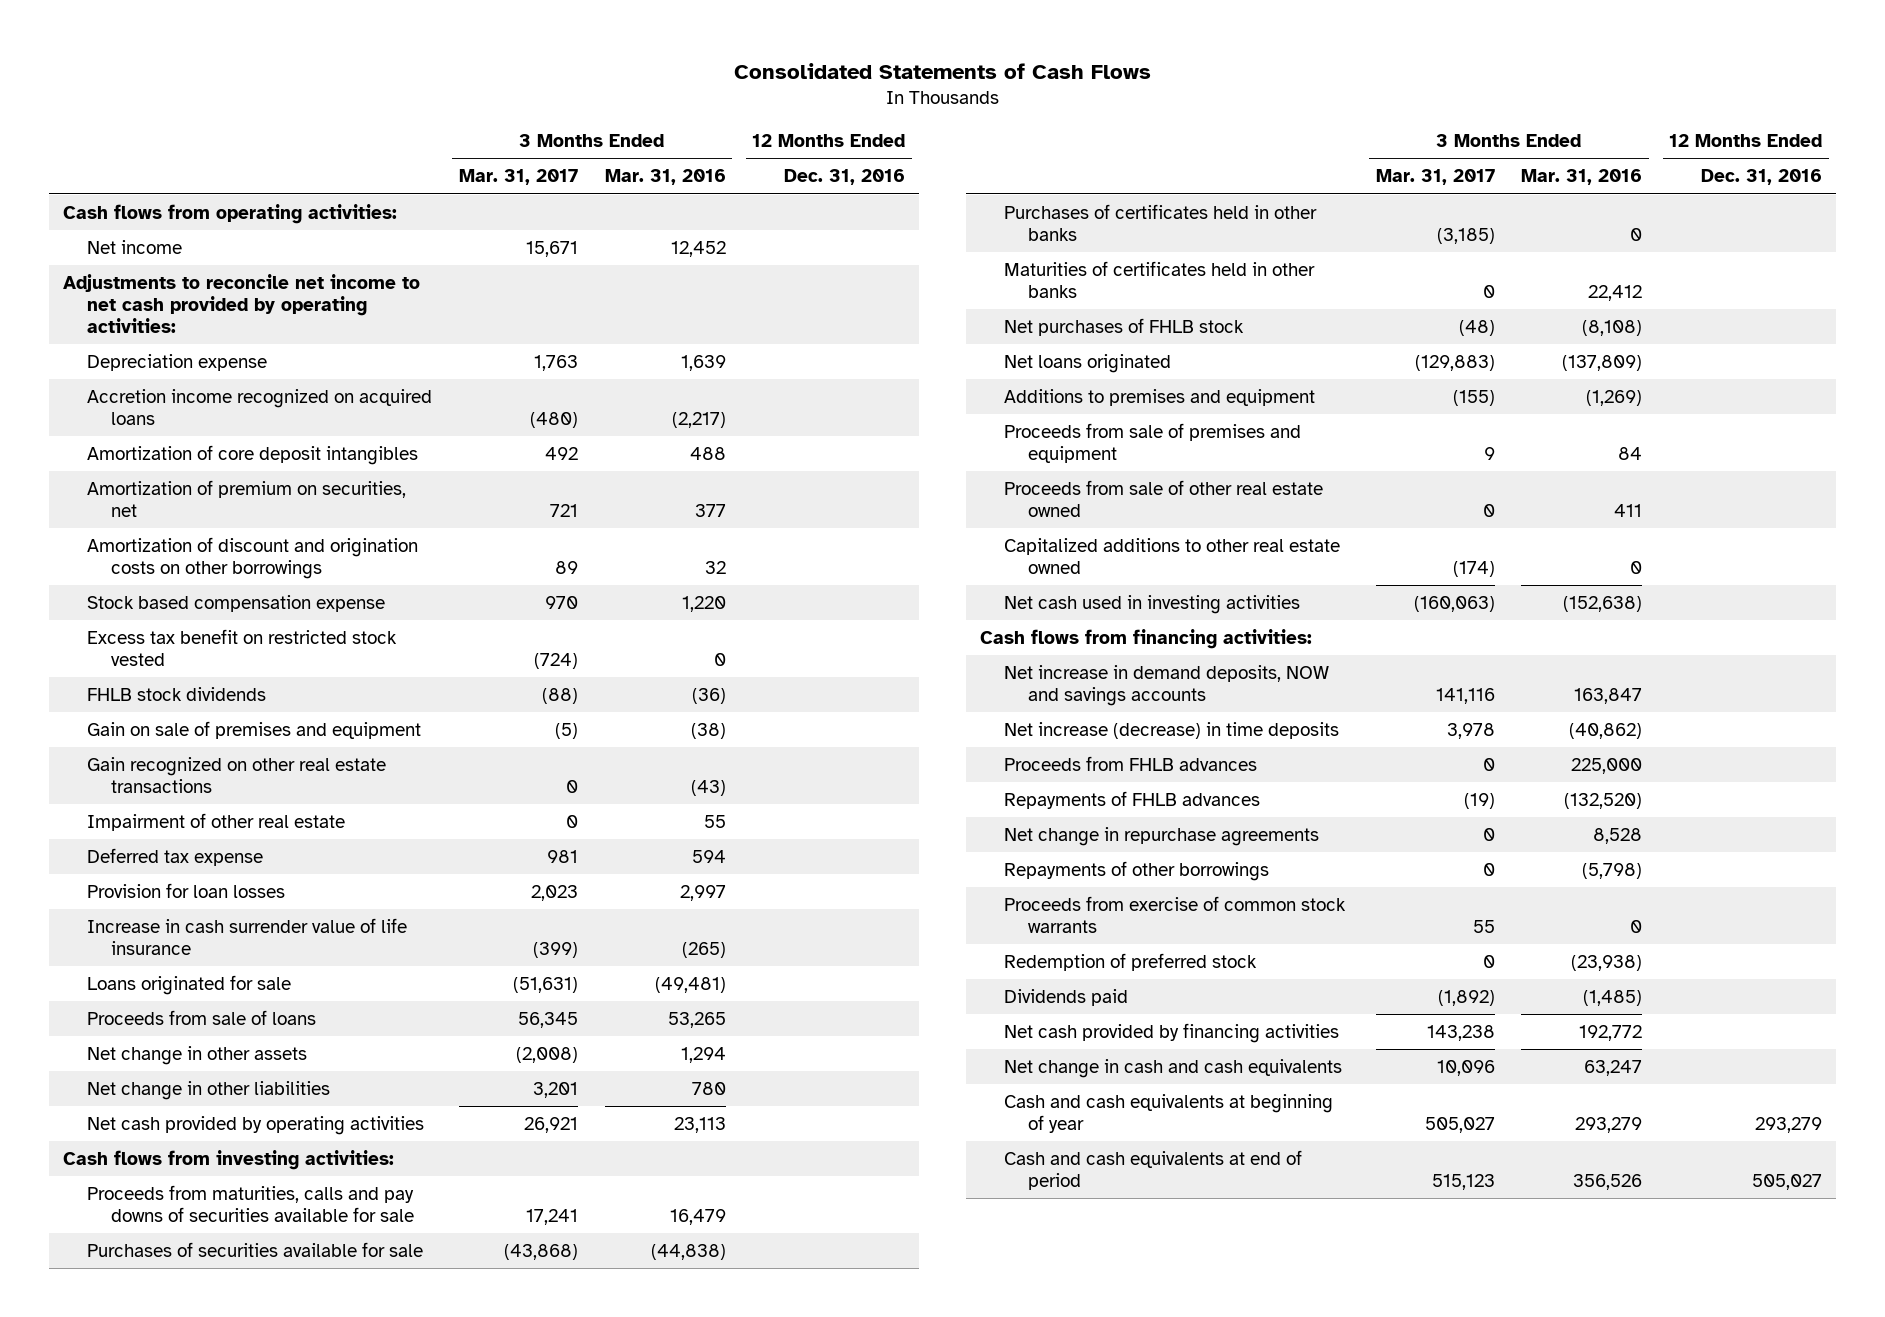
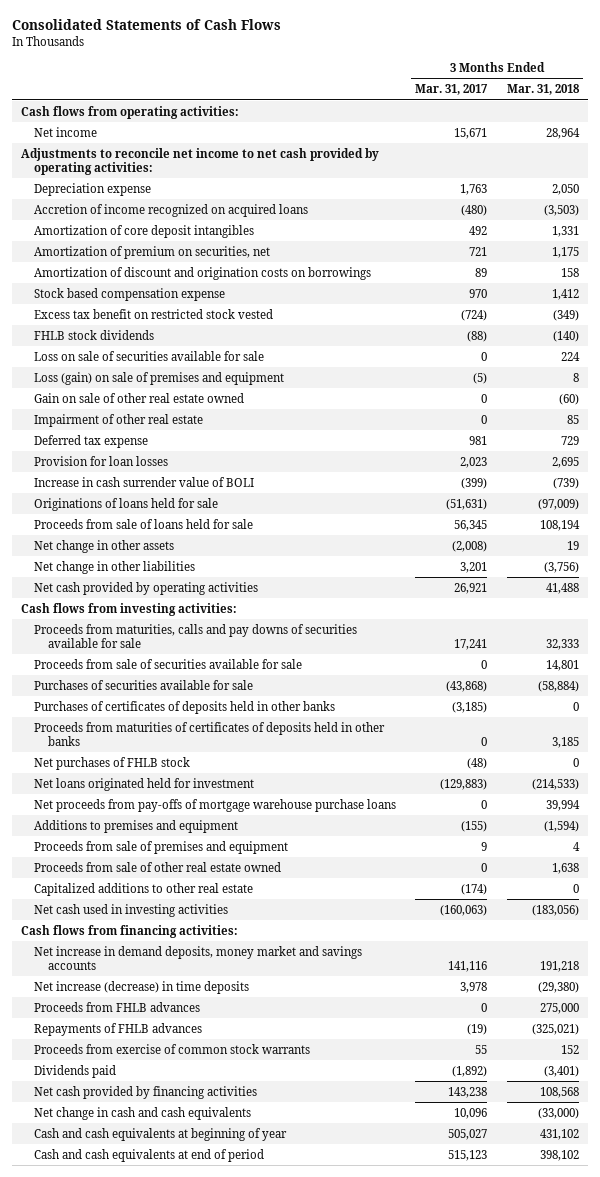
- | 3 Months Ended Mar. 31, 2017 | 3 Months Ended Mar. 31, 2016 | 12 Months Ended Dec. 31, 2016
+ | 3 Months Ended Mar. 31, 2017 | 3 Months Ended Mar. 31, 2018
- Accretion income recognized on acquired loans | (480) | (2,217) |
+ Accretion of income recognized on acquired loans | (480) | (3,503)
- Amortization of discount and origination costs on other borrowings | 89 | 32 |
+ Amortization of discount and origination costs on borrowings | 89 | 158
- Gain on sale of premises and equipment | (5) | (38) |
- Gain recognized on other real estate transactions | 0 | (43) |
+ Loss on sale of securities available for sale | 0 | 224
+ Loss (gain) on sale of premises and equipment | (5) | 8
+ Gain on sale of other real estate owned | 0 | (60)
- Increase in cash surrender value of life insurance | (399) | (265) |
- Loans originated for sale | (51,631) | (49,481) |
- Proceeds from sale of loans | 56,345 | 53,265 |
+ Increase in cash surrender value of BOLI | (399) | (739)
+ Originations of loans held for sale | (51,631) | (97,009)
+ Proceeds from sale of loans held for sale | 56,345 | 108,194
+ Proceeds from sale of securities available for sale | 0 | 14,801
- Purchases of certificates held in other banks | (3,185) | 0 |
- Maturities of certificates held in other banks | 0 | 22,412 |
+ Purchases of certificates of deposits held in other banks | (3,185) | 0
+ Proceeds from maturities of certificates of deposits held in other banks | 0 | 3,185
- Net loans originated | (129,883) | (137,809) |
+ Net loans originated held for investment | (129,883) | (214,533)
+ Net proceeds from pay-offs of mortgage warehouse purchase loans | 0 | 39,994
- Capitalized additions to other real estate owned | (174) | 0 |
+ Capitalized additions to other real estate | (174) | 0
- Net increase in demand deposits, NOW and savings accounts | 141,116 | 163,847 |
+ Net increase in demand deposits, money market and savings accounts | 141,116 | 191,218
- Net change in repurchase agreements | 0 | 8,528 |
- Repayments of other borrowings | 0 | (5,798) |
- Redemption of preferred stock | 0 | (23,938) |

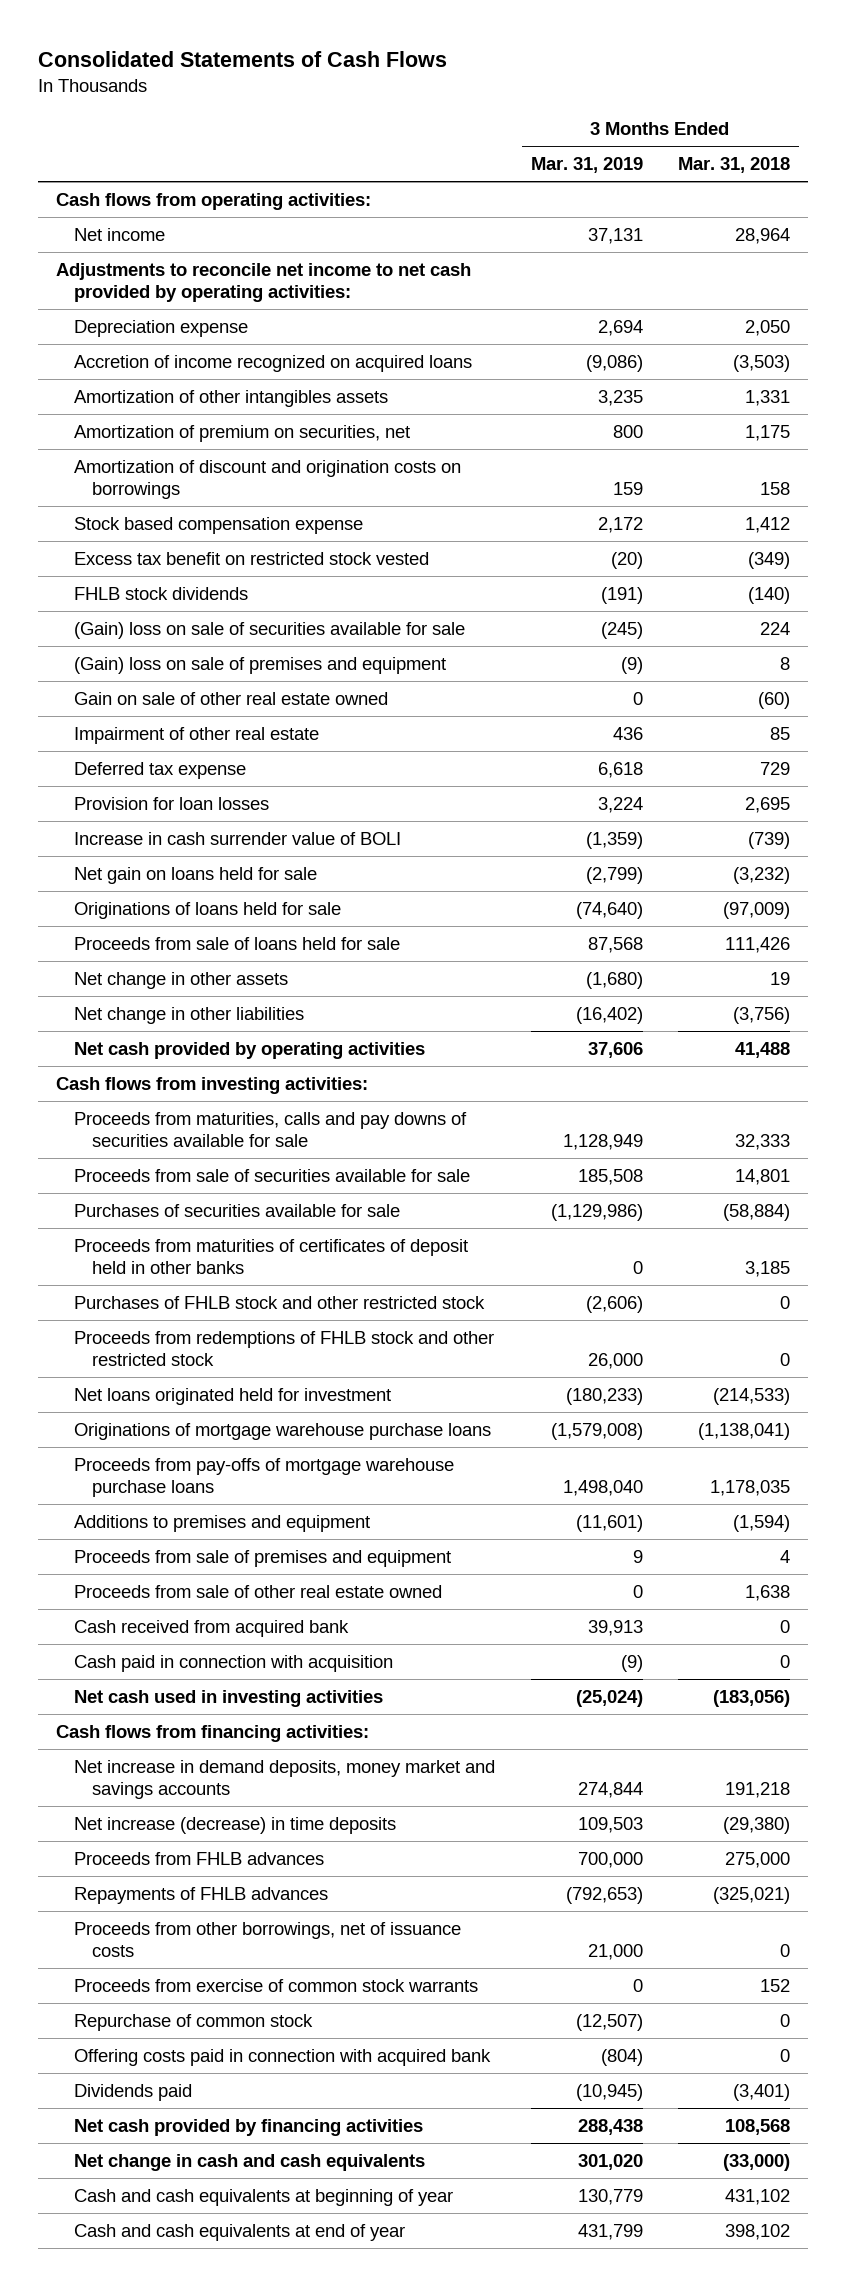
- | 3 Months Ended Mar. 31, 2017 | 3 Months Ended Mar. 31, 2018
+ | 3 Months Ended Mar. 31, 2019 | 3 Months Ended Mar. 31, 2018
- Amortization of core deposit intangibles | 492 | 1,331
+ Amortization of other intangibles assets | 3,235 | 1,331
- Loss on sale of securities available for sale | 0 | 224
- Loss (gain) on sale of premises and equipment | (5) | 8
+ (Gain) loss on sale of securities available for sale | (245) | 224
+ (Gain) loss on sale of premises and equipment | (9) | 8
+ Net gain on loans held for sale | (2,799) | (3,232)
- Proceeds from sale of loans held for sale | 56,345 | 108,194
+ Proceeds from sale of loans held for sale | 87,568 | 111,426
- Purchases of certificates of deposits held in other banks | (3,185) | 0
- Proceeds from maturities of certificates of deposits held in other banks | 0 | 3,185
- Net purchases of FHLB stock | (48) | 0
+ Proceeds from maturities of certificates of deposit held in other banks | 0 | 3,185
+ Purchases of FHLB stock and other restricted stock | (2,606) | 0
+ Proceeds from redemptions of FHLB stock and other restricted stock | 26,000 | 0
- Net proceeds from pay-offs of mortgage warehouse purchase loans | 0 | 39,994
+ Originations of mortgage warehouse purchase loans | (1,579,008) | (1,138,041)
+ Proceeds from pay-offs of mortgage warehouse purchase loans | 1,498,040 | 1,178,035
- Capitalized additions to other real estate | (174) | 0
+ Cash received from acquired bank | 39,913 | 0
+ Cash paid in connection with acquisition | (9) | 0
+ Proceeds from other borrowings, net of issuance costs | 21,000 | 0
+ Repurchase of common stock | (12,507) | 0
+ Offering costs paid in connection with acquired bank | (804) | 0
- Cash and cash equivalents at end of period | 515,123 | 398,102
+ Cash and cash equivalents at end of year | 431,799 | 398,102

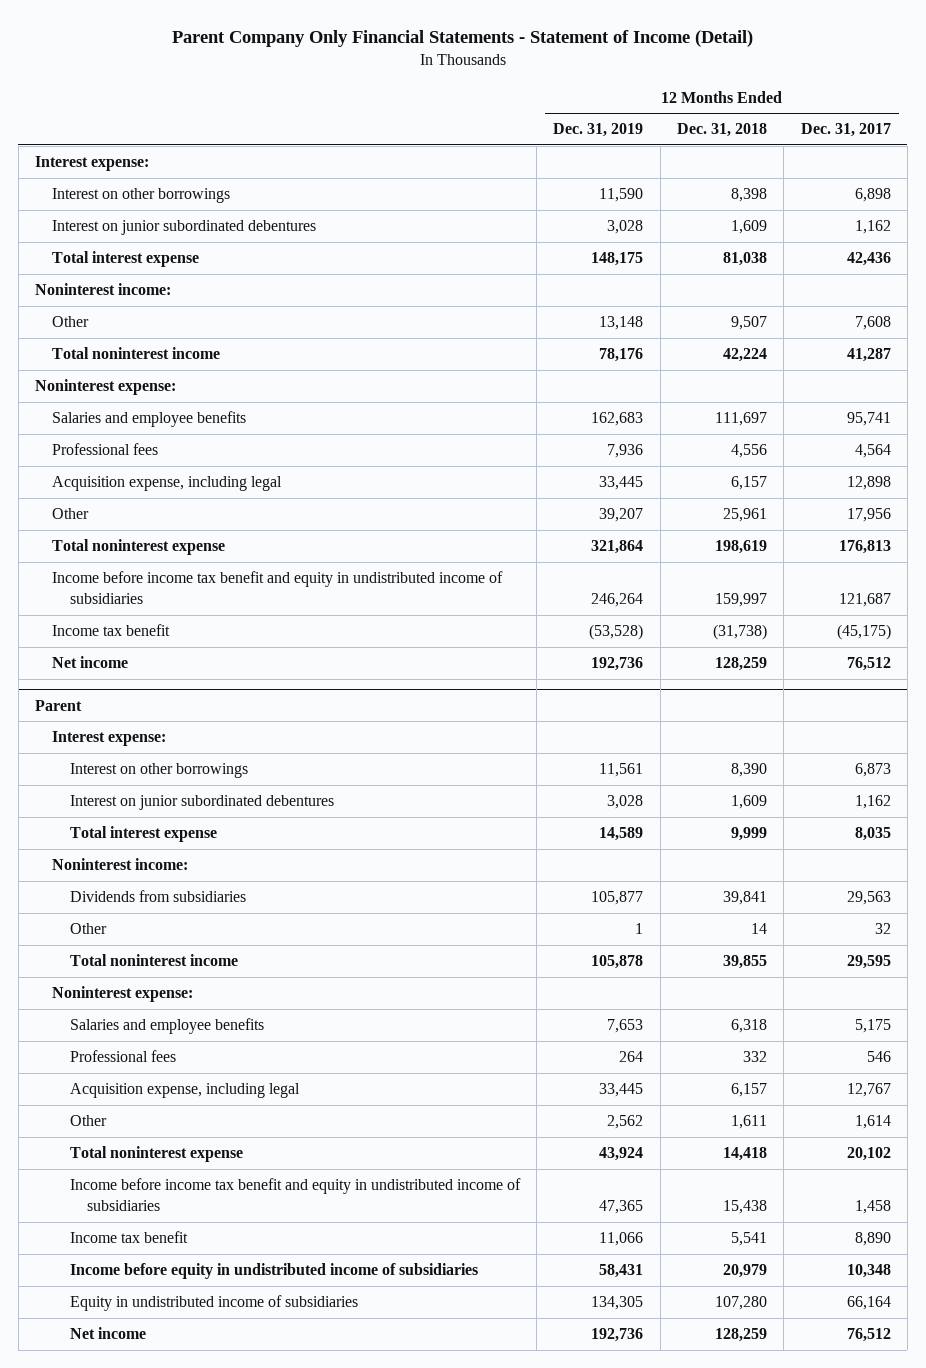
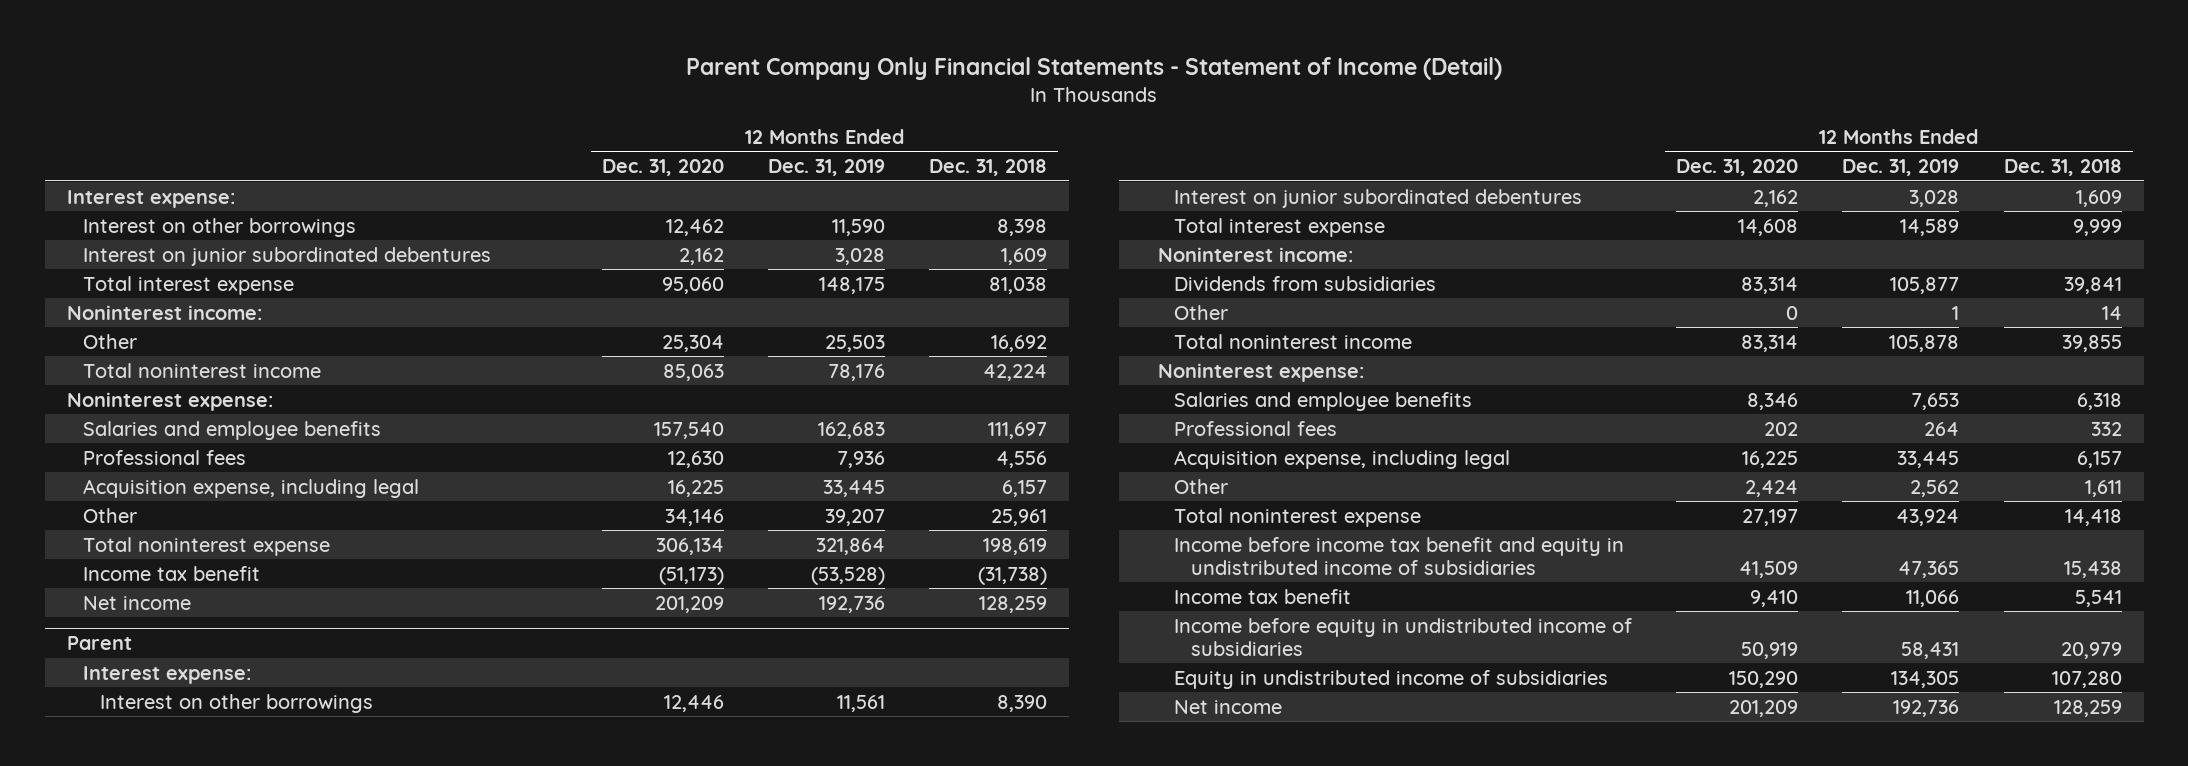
- | 12 Months Ended Dec. 31, 2019 | 12 Months Ended Dec. 31, 2018 | 12 Months Ended Dec. 31, 2017
+ | 12 Months Ended Dec. 31, 2020 | 12 Months Ended Dec. 31, 2019 | 12 Months Ended Dec. 31, 2018
- Other | 13,148 | 9,507 | 7,608
+ Other | 25,304 | 25,503 | 16,692
- Income before income tax benefit and equity in undistributed income of subsidiaries | 246,264 | 159,997 | 121,687

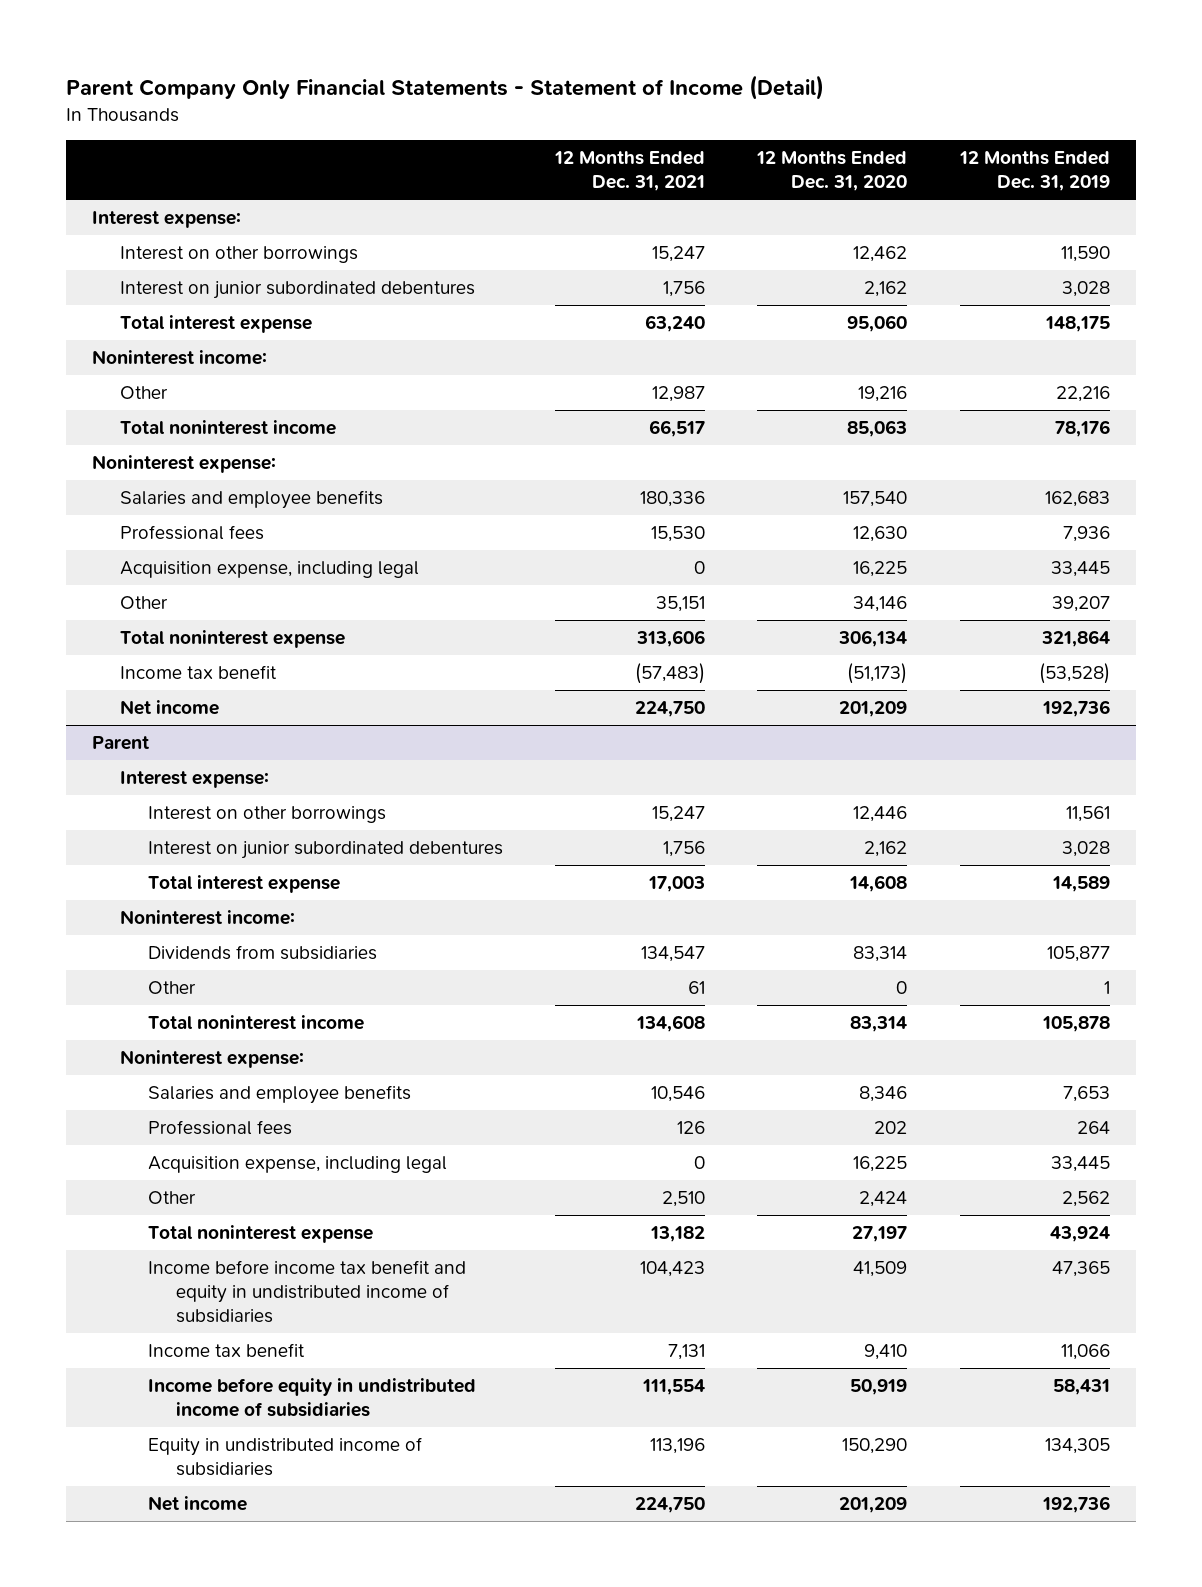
- | 12 Months Ended Dec. 31, 2020 | 12 Months Ended Dec. 31, 2019 | 12 Months Ended Dec. 31, 2018
+ | 12 Months Ended Dec. 31, 2021 | 12 Months Ended Dec. 31, 2020 | 12 Months Ended Dec. 31, 2019
- Other | 25,304 | 25,503 | 16,692
+ Other | 12,987 | 19,216 | 22,216

